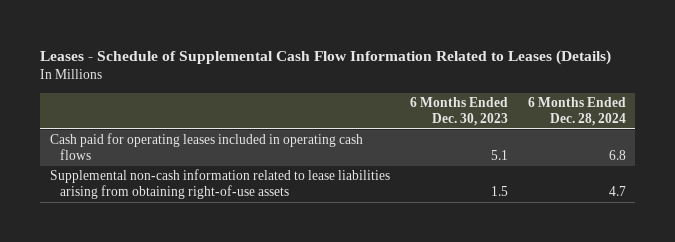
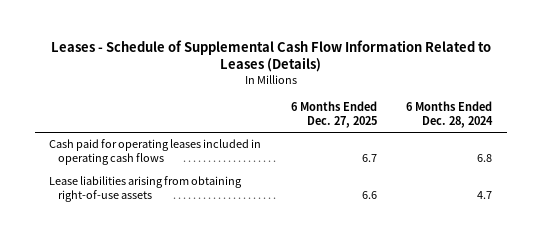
- | 6 Months Ended Dec. 30, 2023 | 6 Months Ended Dec. 28, 2024
+ | 6 Months Ended Dec. 27, 2025 | 6 Months Ended Dec. 28, 2024
- Supplemental non-cash information related to lease liabilities arising from obtaining right-of-use assets | 1.5 | 4.7
+ Lease liabilities arising from obtaining right-of-use assets | 6.6 | 4.7

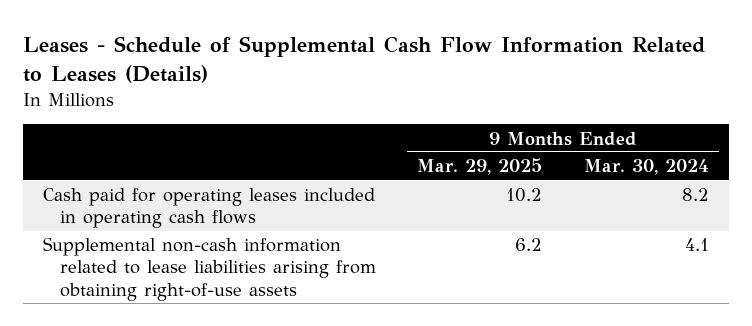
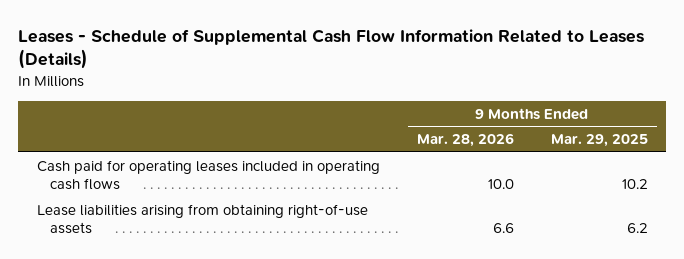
- | 9 Months Ended Mar. 29, 2025 | 9 Months Ended Mar. 30, 2024
+ | 9 Months Ended Mar. 28, 2026 | 9 Months Ended Mar. 29, 2025
- Supplemental non-cash information related to lease liabilities arising from obtaining right-of-use assets | 6.2 | 4.1
+ Lease liabilities arising from obtaining right-of-use assets | 6.6 | 6.2

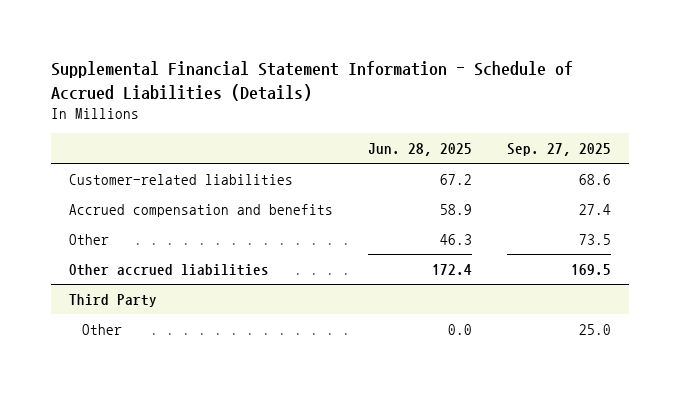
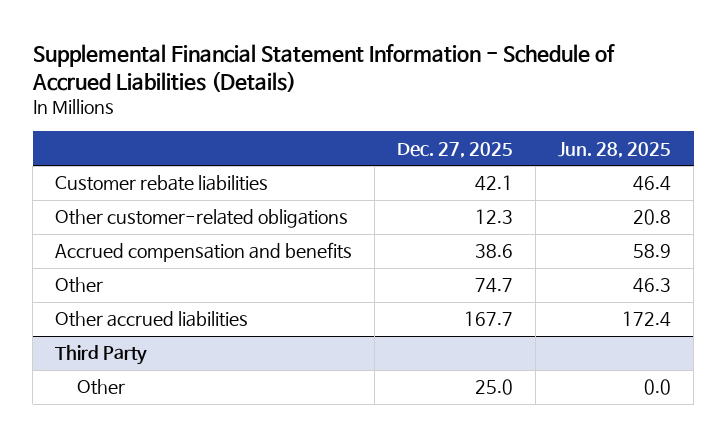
- | Jun. 28, 2025 | Sep. 27, 2025
+ | Dec. 27, 2025 | Jun. 28, 2025
- Customer-related liabilities | 67.2 | 68.6
+ Customer rebate liabilities | 42.1 | 46.4
+ Other customer-related obligations | 12.3 | 20.8

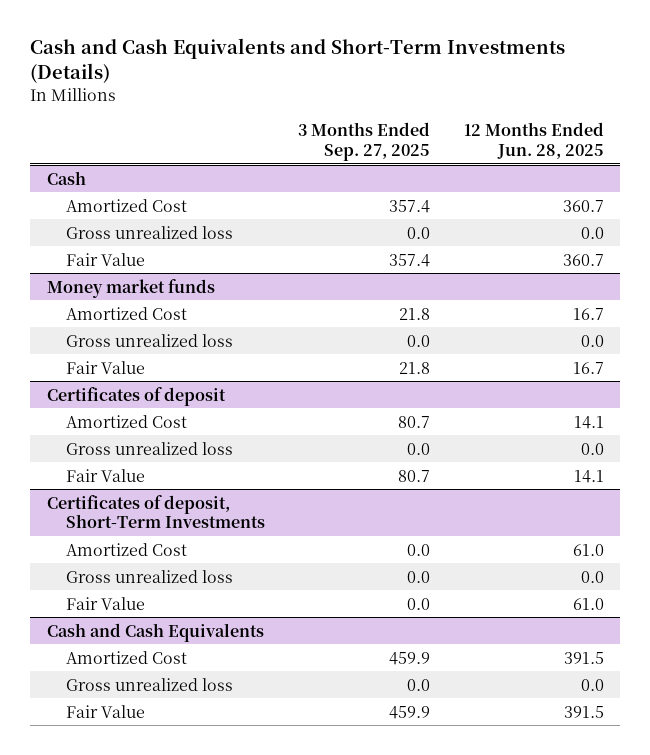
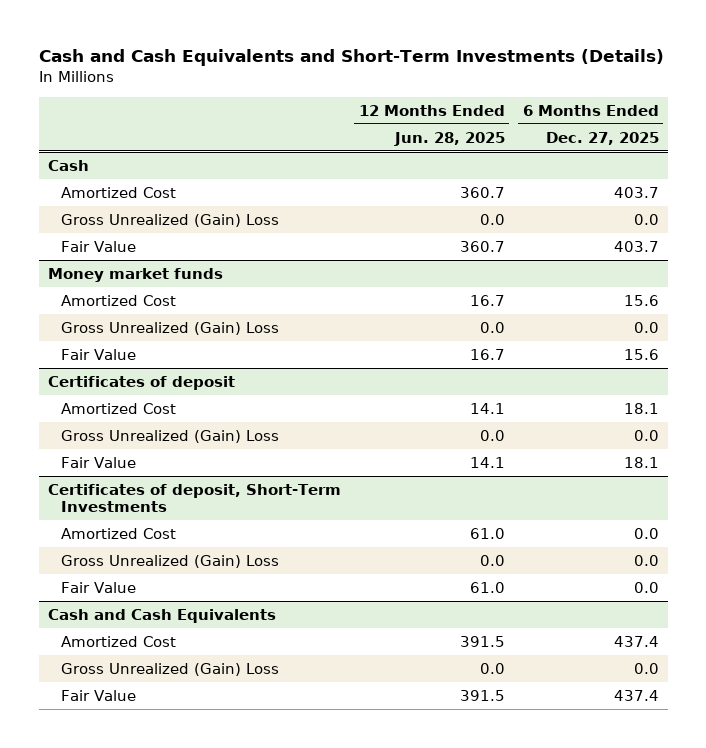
- | 3 Months Ended Sep. 27, 2025 | 12 Months Ended Jun. 28, 2025
+ | 12 Months Ended Jun. 28, 2025 | 6 Months Ended Dec. 27, 2025
@ Cash
- Gross unrealized loss | 0.0 | 0.0
+ Gross Unrealized (Gain) Loss | 0.0 | 0.0
@ Money market funds
- Gross unrealized loss | 0.0 | 0.0
+ Gross Unrealized (Gain) Loss | 0.0 | 0.0
@ Certificates of deposit
- Gross unrealized loss | 0.0 | 0.0
+ Gross Unrealized (Gain) Loss | 0.0 | 0.0
@ Certificates of deposit, Short-Term Investments
- Gross unrealized loss | 0.0 | 0.0
+ Gross Unrealized (Gain) Loss | 0.0 | 0.0
@ Cash and Cash Equivalents
- Gross unrealized loss | 0.0 | 0.0
+ Gross Unrealized (Gain) Loss | 0.0 | 0.0

